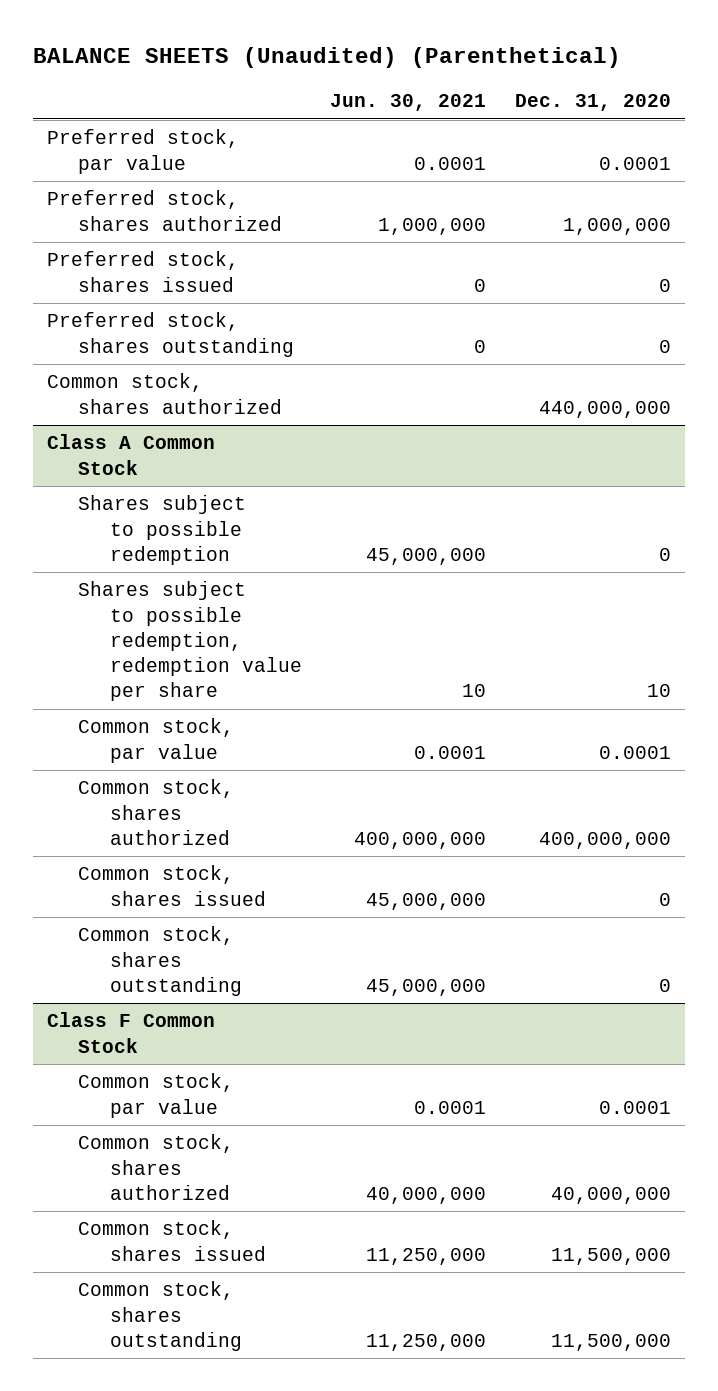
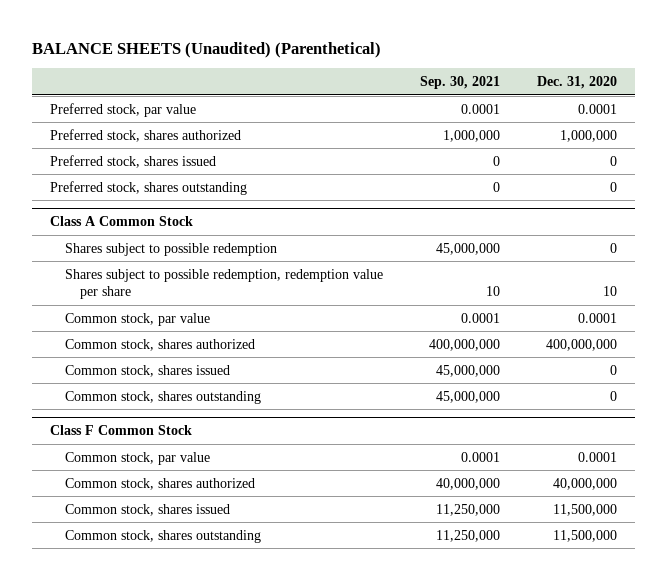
- | Jun. 30, 2021 | Dec. 31, 2020
+ | Sep. 30, 2021 | Dec. 31, 2020
- Common stock, shares authorized | | 440,000,000

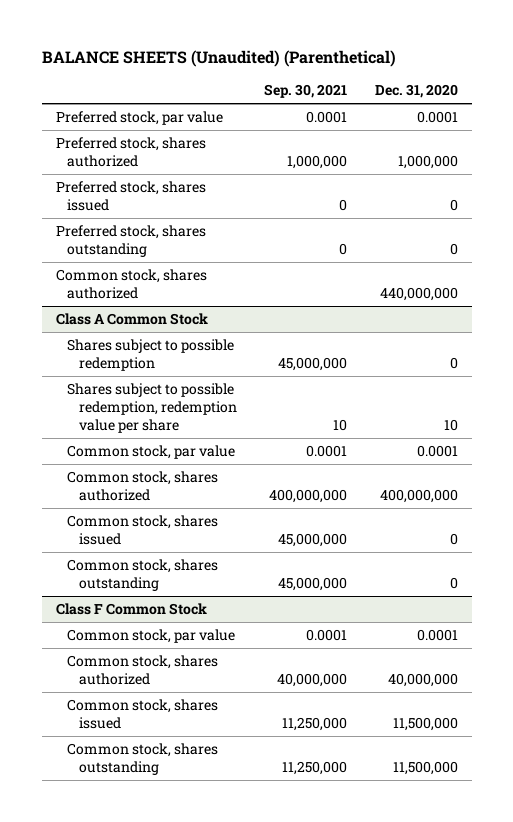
+ Common stock, shares authorized | | 440,000,000

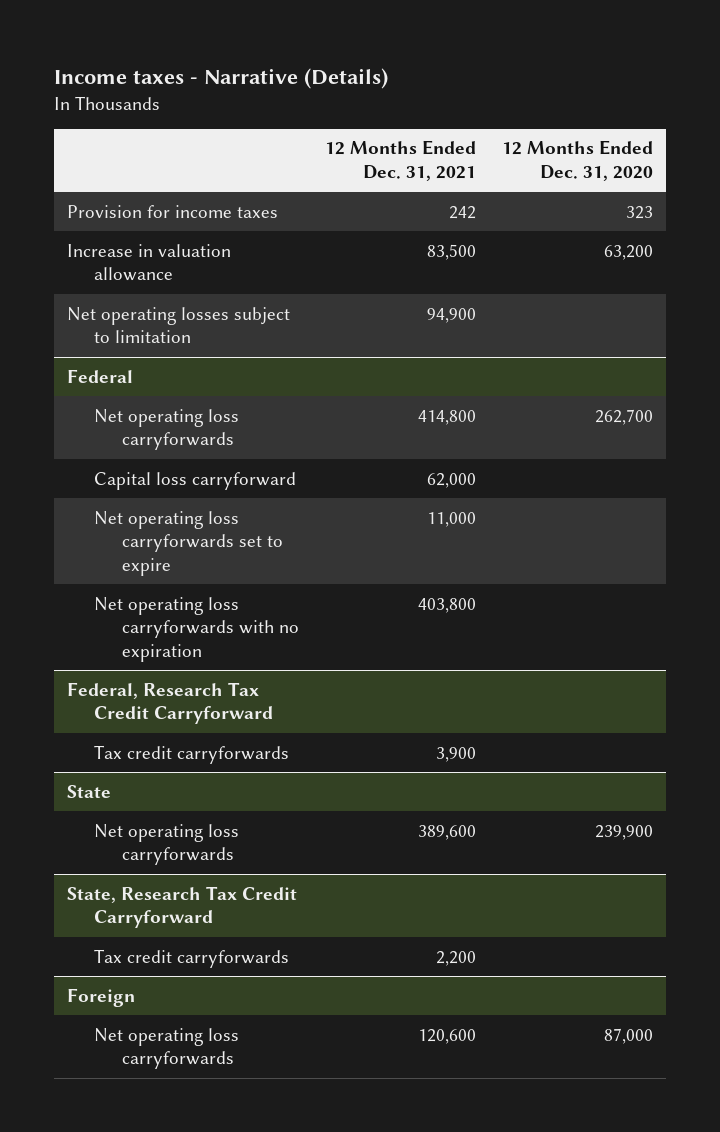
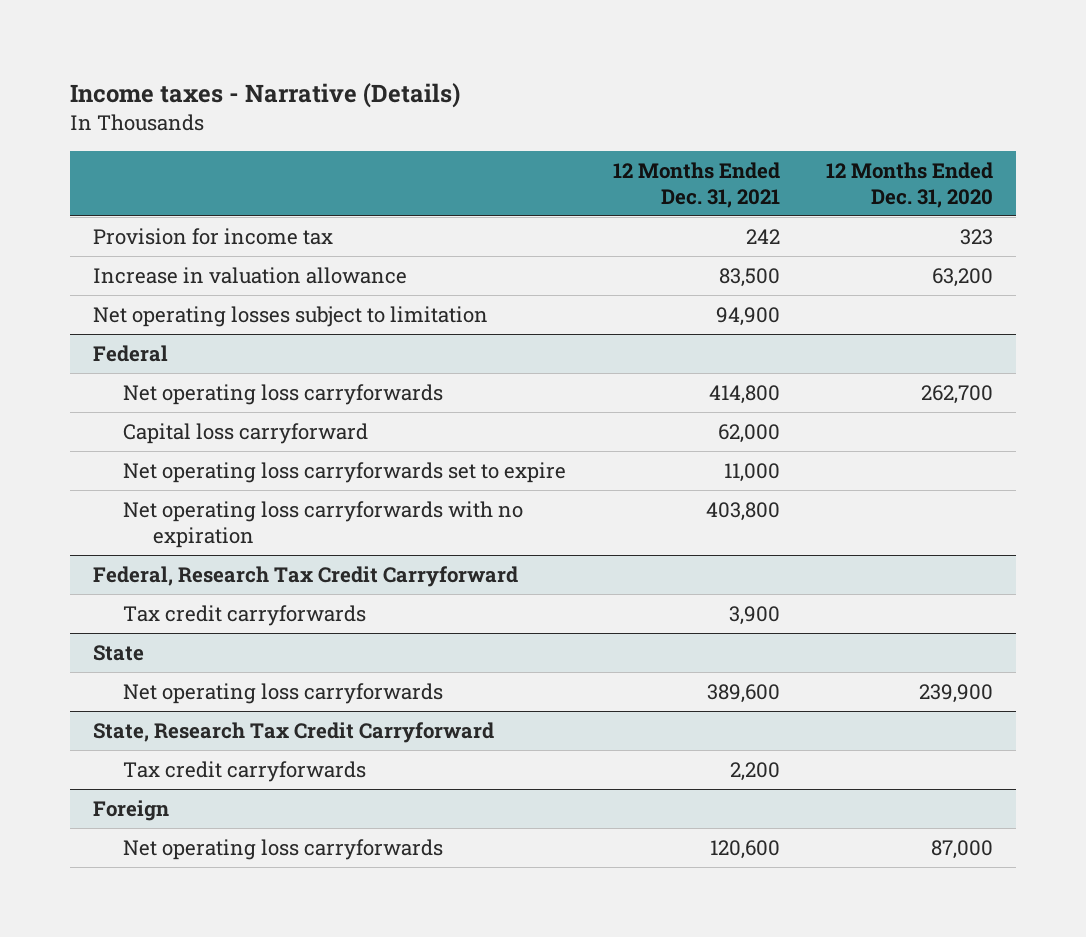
- Provision for income taxes | 242 | 323
+ Provision for income tax | 242 | 323

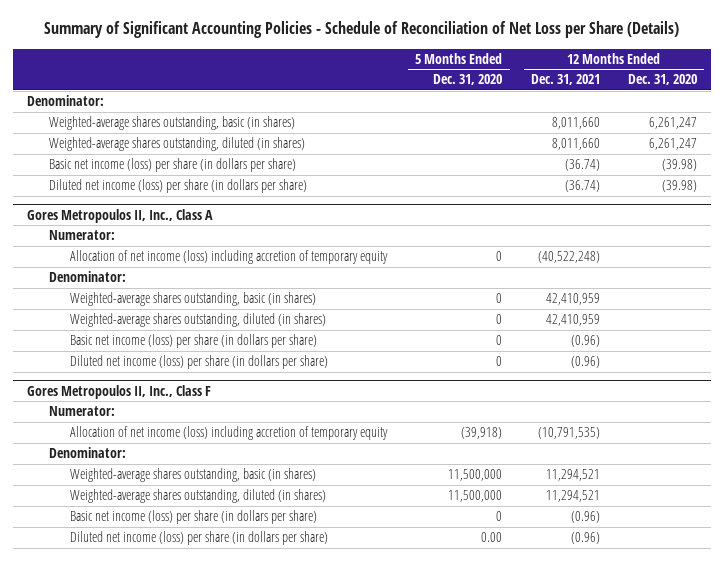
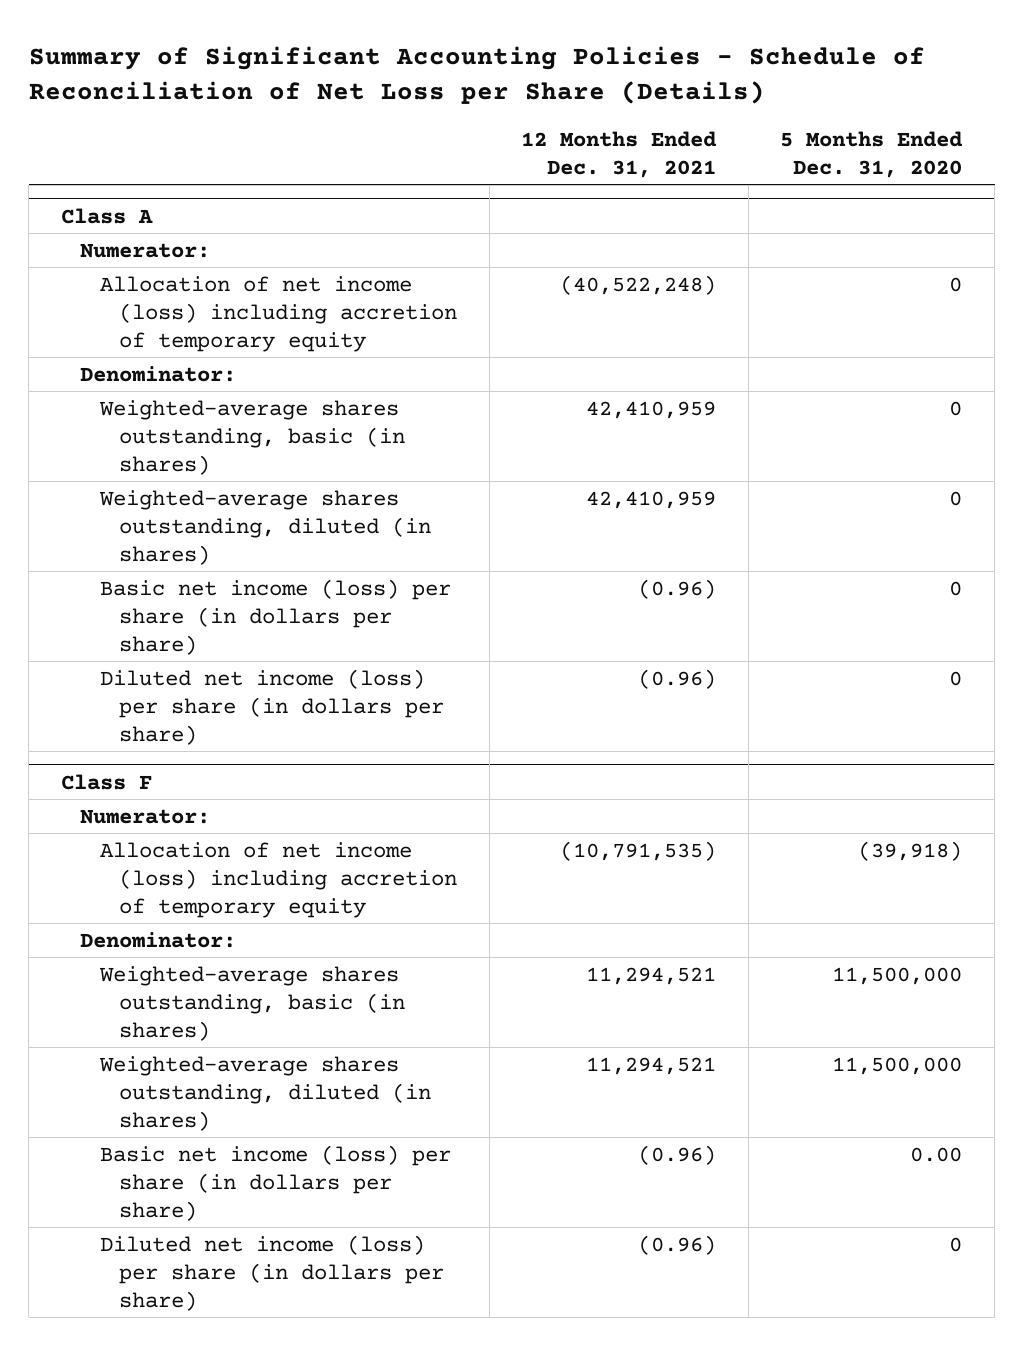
- | 5 Months Ended Dec. 31, 2020 | 12 Months Ended Dec. 31, 2021 | 12 Months Ended Dec. 31, 2020
+ | 12 Months Ended Dec. 31, 2021 | 5 Months Ended Dec. 31, 2020
- Denominator:
- Weighted-average shares outstanding, basic (in shares) | | 8,011,660 | 6,261,247
- Weighted-average shares outstanding, diluted (in shares) | | 8,011,660 | 6,261,247
- Basic net income (loss) per share (in dollars per share) | | (36.74) | (39.98)
- Diluted net income (loss) per share (in dollars per share) | | (36.74) | (39.98)
- Gores Metropoulos II, Inc., Class A
+ Class A
- Gores Metropoulos II, Inc., Class F
+ Class F
- Basic net income (loss) per share (in dollars per share) | 0 | (0.96) |
- Diluted net income (loss) per share (in dollars per share) | 0.00 | (0.96) |
+ Basic net income (loss) per share (in dollars per share) | (0.96) | 0.00
+ Diluted net income (loss) per share (in dollars per share) | (0.96) | 0

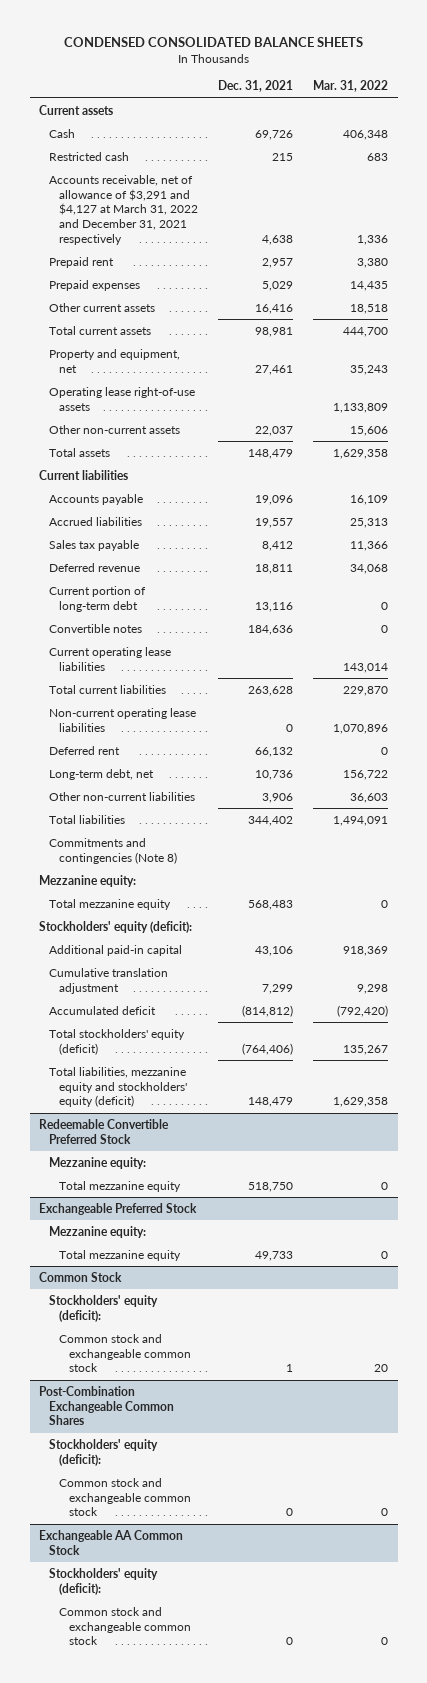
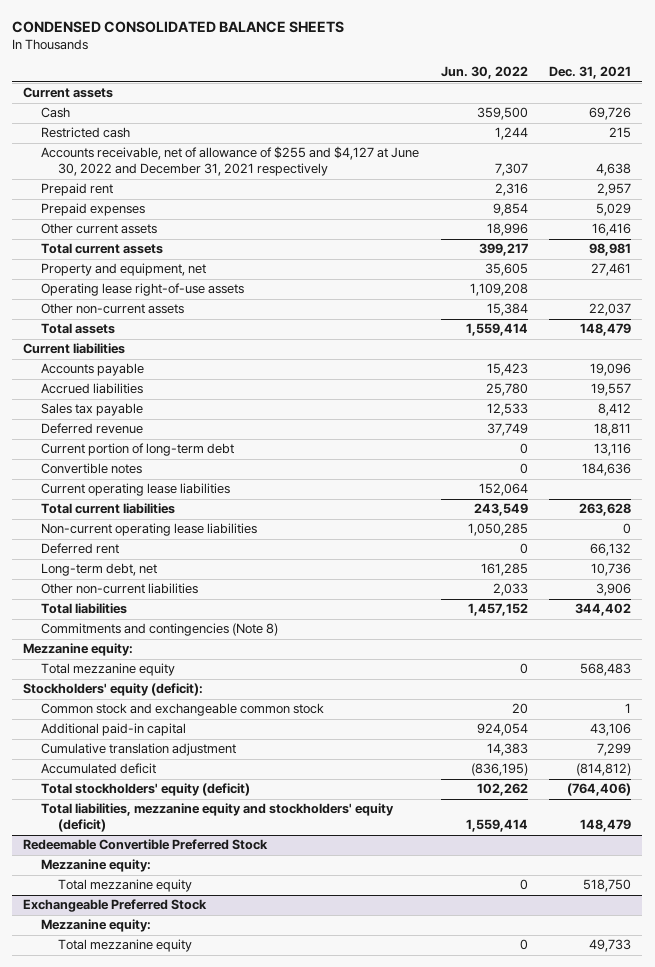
- | Dec. 31, 2021 | Mar. 31, 2022
+ | Jun. 30, 2022 | Dec. 31, 2021
- Accounts receivable, net of allowance of $3,291 and $4,127 at March 31, 2022 and December 31, 2021 respectively | 4,638 | 1,336
+ Accounts receivable, net of allowance of $255 and $4,127 at June 30, 2022 and December 31, 2021 respectively | 7,307 | 4,638
+ Common stock and exchangeable common stock | 20 | 1
- Common Stock
- Stockholders' equity (deficit):
- Common stock and exchangeable common stock | 1 | 20
- Post-Combination Exchangeable Common Shares
- Stockholders' equity (deficit):
- Common stock and exchangeable common stock | 0 | 0
- Exchangeable AA Common Stock
- Stockholders' equity (deficit):
- Common stock and exchangeable common stock | 0 | 0

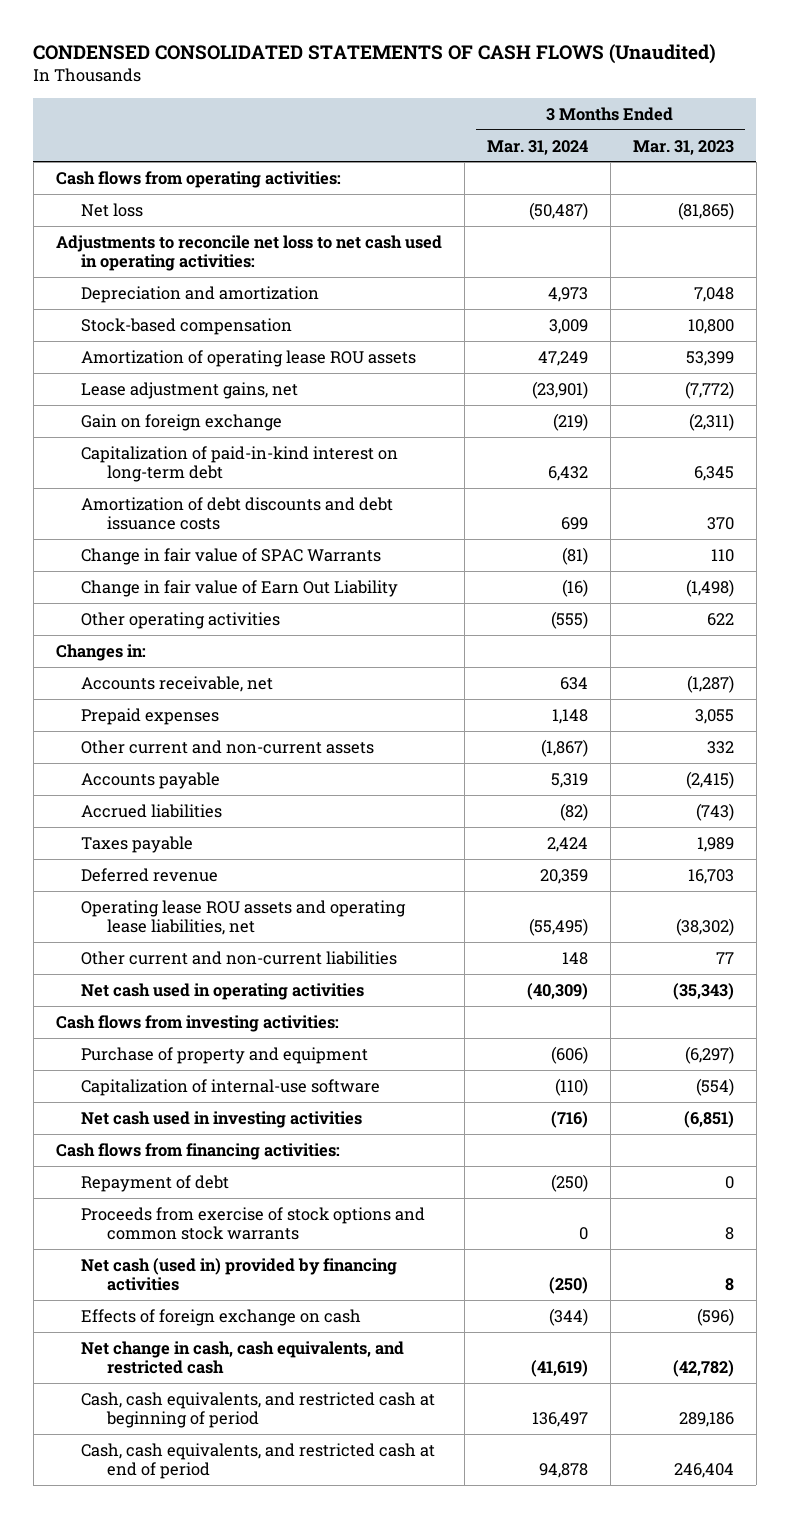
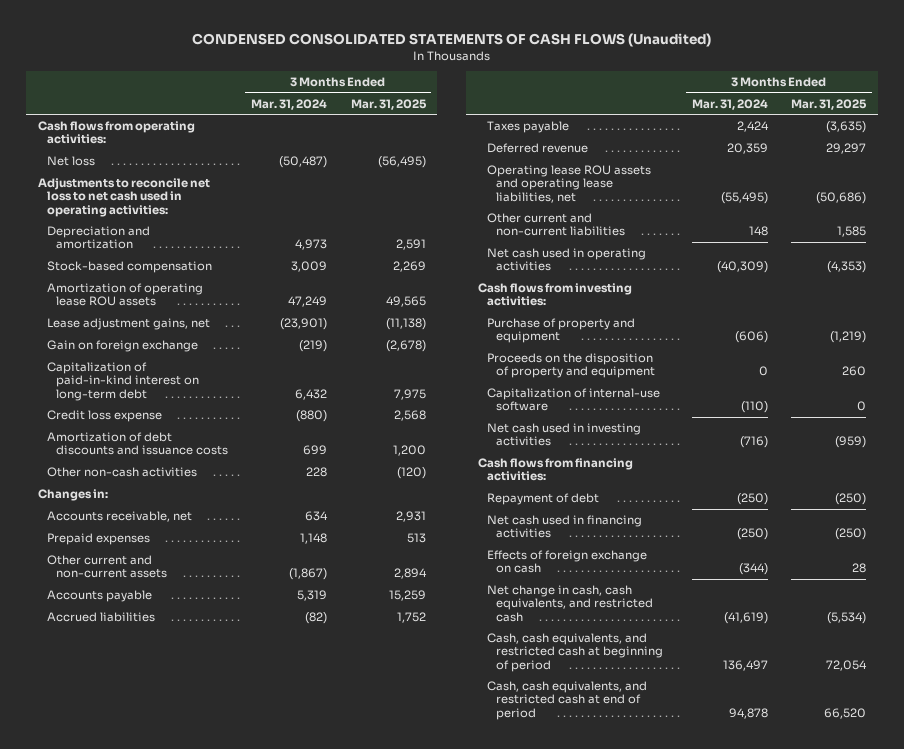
- | 3 Months Ended Mar. 31, 2024 | 3 Months Ended Mar. 31, 2023
+ | 3 Months Ended Mar. 31, 2024 | 3 Months Ended Mar. 31, 2025
- Amortization of debt discounts and debt issuance costs | 699 | 370
- Change in fair value of SPAC Warrants | (81) | 110
- Change in fair value of Earn Out Liability | (16) | (1,498)
- Other operating activities | (555) | 622
+ Credit loss expense | (880) | 2,568
+ Amortization of debt discounts and issuance costs | 699 | 1,200
+ Other non-cash activities | 228 | (120)
+ Proceeds on the disposition of property and equipment | 0 | 260
- Proceeds from exercise of stock options and common stock warrants | 0 | 8
- Net cash (used in) provided by financing activities | (250) | 8
+ Net cash used in financing activities | (250) | (250)

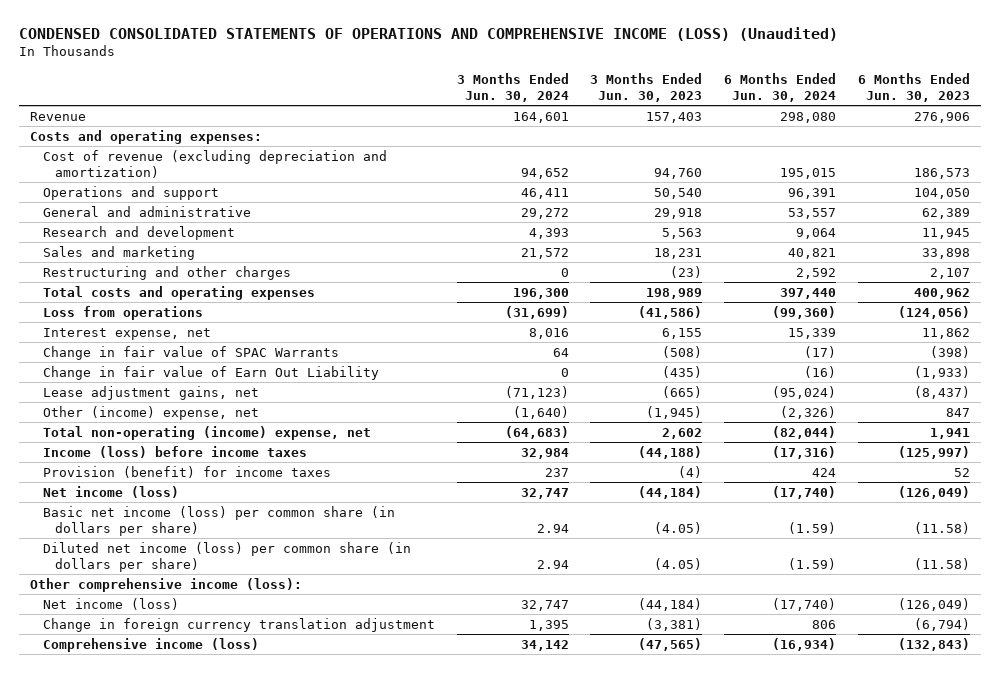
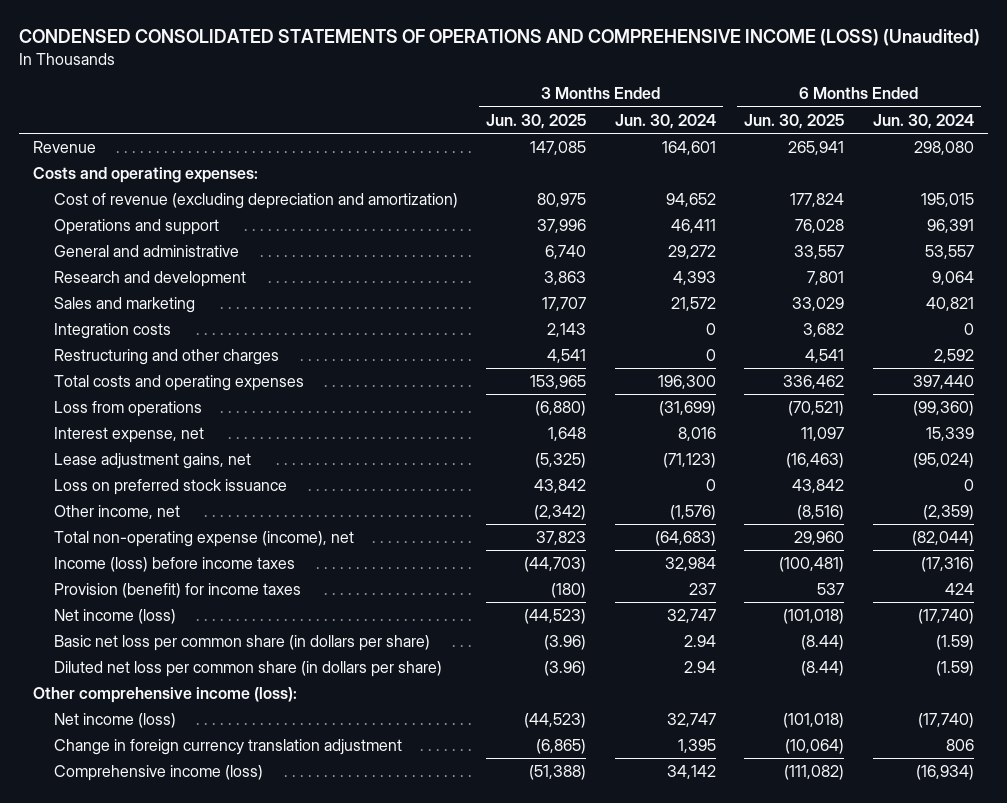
- | 3 Months Ended Jun. 30, 2024 | 3 Months Ended Jun. 30, 2023 | 6 Months Ended Jun. 30, 2024 | 6 Months Ended Jun. 30, 2023
+ | 3 Months Ended Jun. 30, 2025 | 3 Months Ended Jun. 30, 2024 | 6 Months Ended Jun. 30, 2025 | 6 Months Ended Jun. 30, 2024
+ Integration costs | 2,143 | 0 | 3,682 | 0
- Change in fair value of SPAC Warrants | 64 | (508) | (17) | (398)
- Change in fair value of Earn Out Liability | 0 | (435) | (16) | (1,933)
- Other (income) expense, net | (1,640) | (1,945) | (2,326) | 847
- Total non-operating (income) expense, net | (64,683) | 2,602 | (82,044) | 1,941
+ Loss on preferred stock issuance | 43,842 | 0 | 43,842 | 0
+ Other income, net | (2,342) | (1,576) | (8,516) | (2,359)
+ Total non-operating expense (income), net | 37,823 | (64,683) | 29,960 | (82,044)
- Basic net income (loss) per common share (in dollars per share) | 2.94 | (4.05) | (1.59) | (11.58)
- Diluted net income (loss) per common share (in dollars per share) | 2.94 | (4.05) | (1.59) | (11.58)
+ Basic net loss per common share (in dollars per share) | (3.96) | 2.94 | (8.44) | (1.59)
+ Diluted net loss per common share (in dollars per share) | (3.96) | 2.94 | (8.44) | (1.59)

